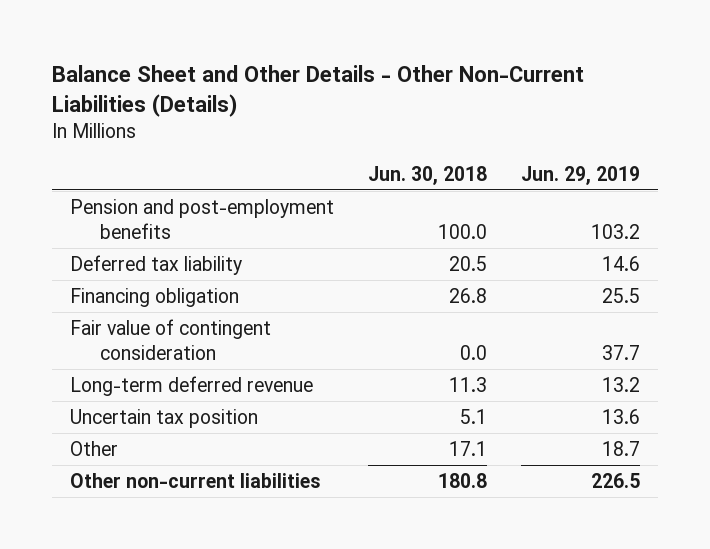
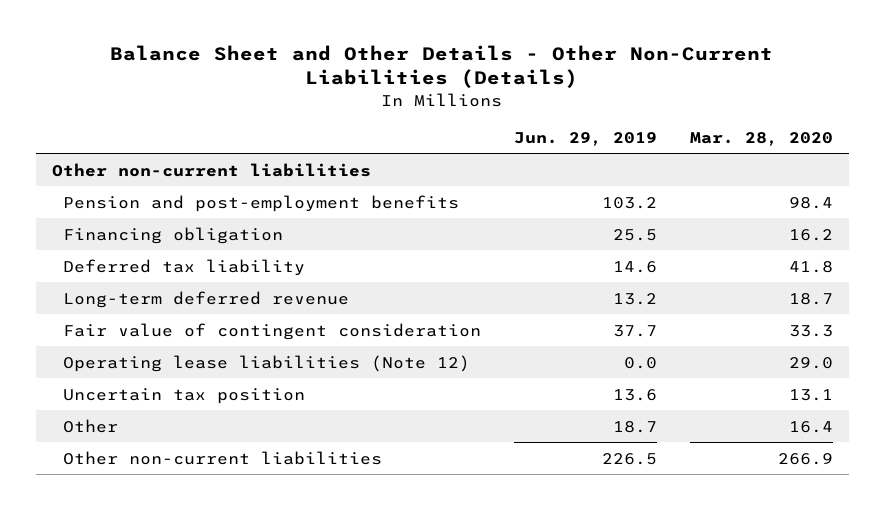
- | Jun. 30, 2018 | Jun. 29, 2019
+ | Jun. 29, 2019 | Mar. 28, 2020
+ Other non-current liabilities
moved down: Deferred tax liability | 14.6 | 41.8
moved down: Fair value of contingent consideration | 37.7 | 33.3
+ Operating lease liabilities (Note 12) | 0.0 | 29.0

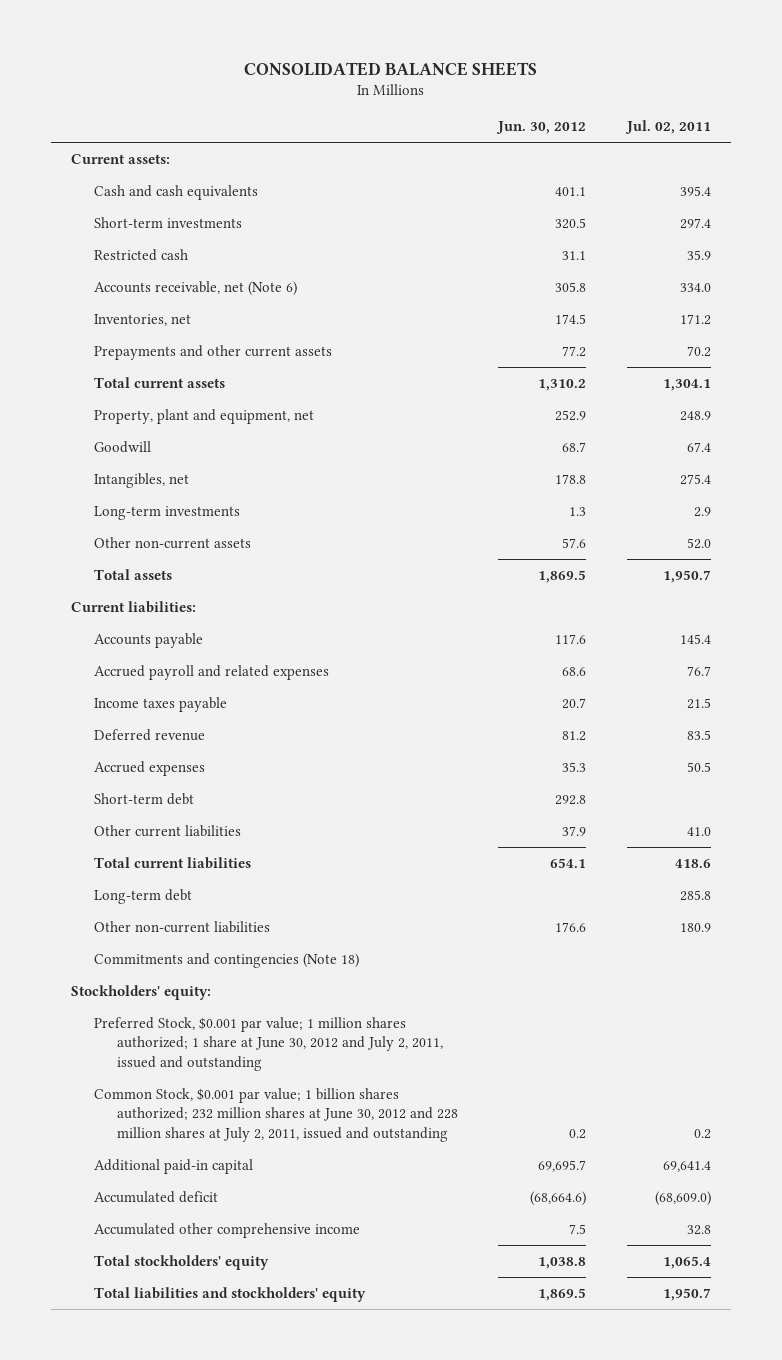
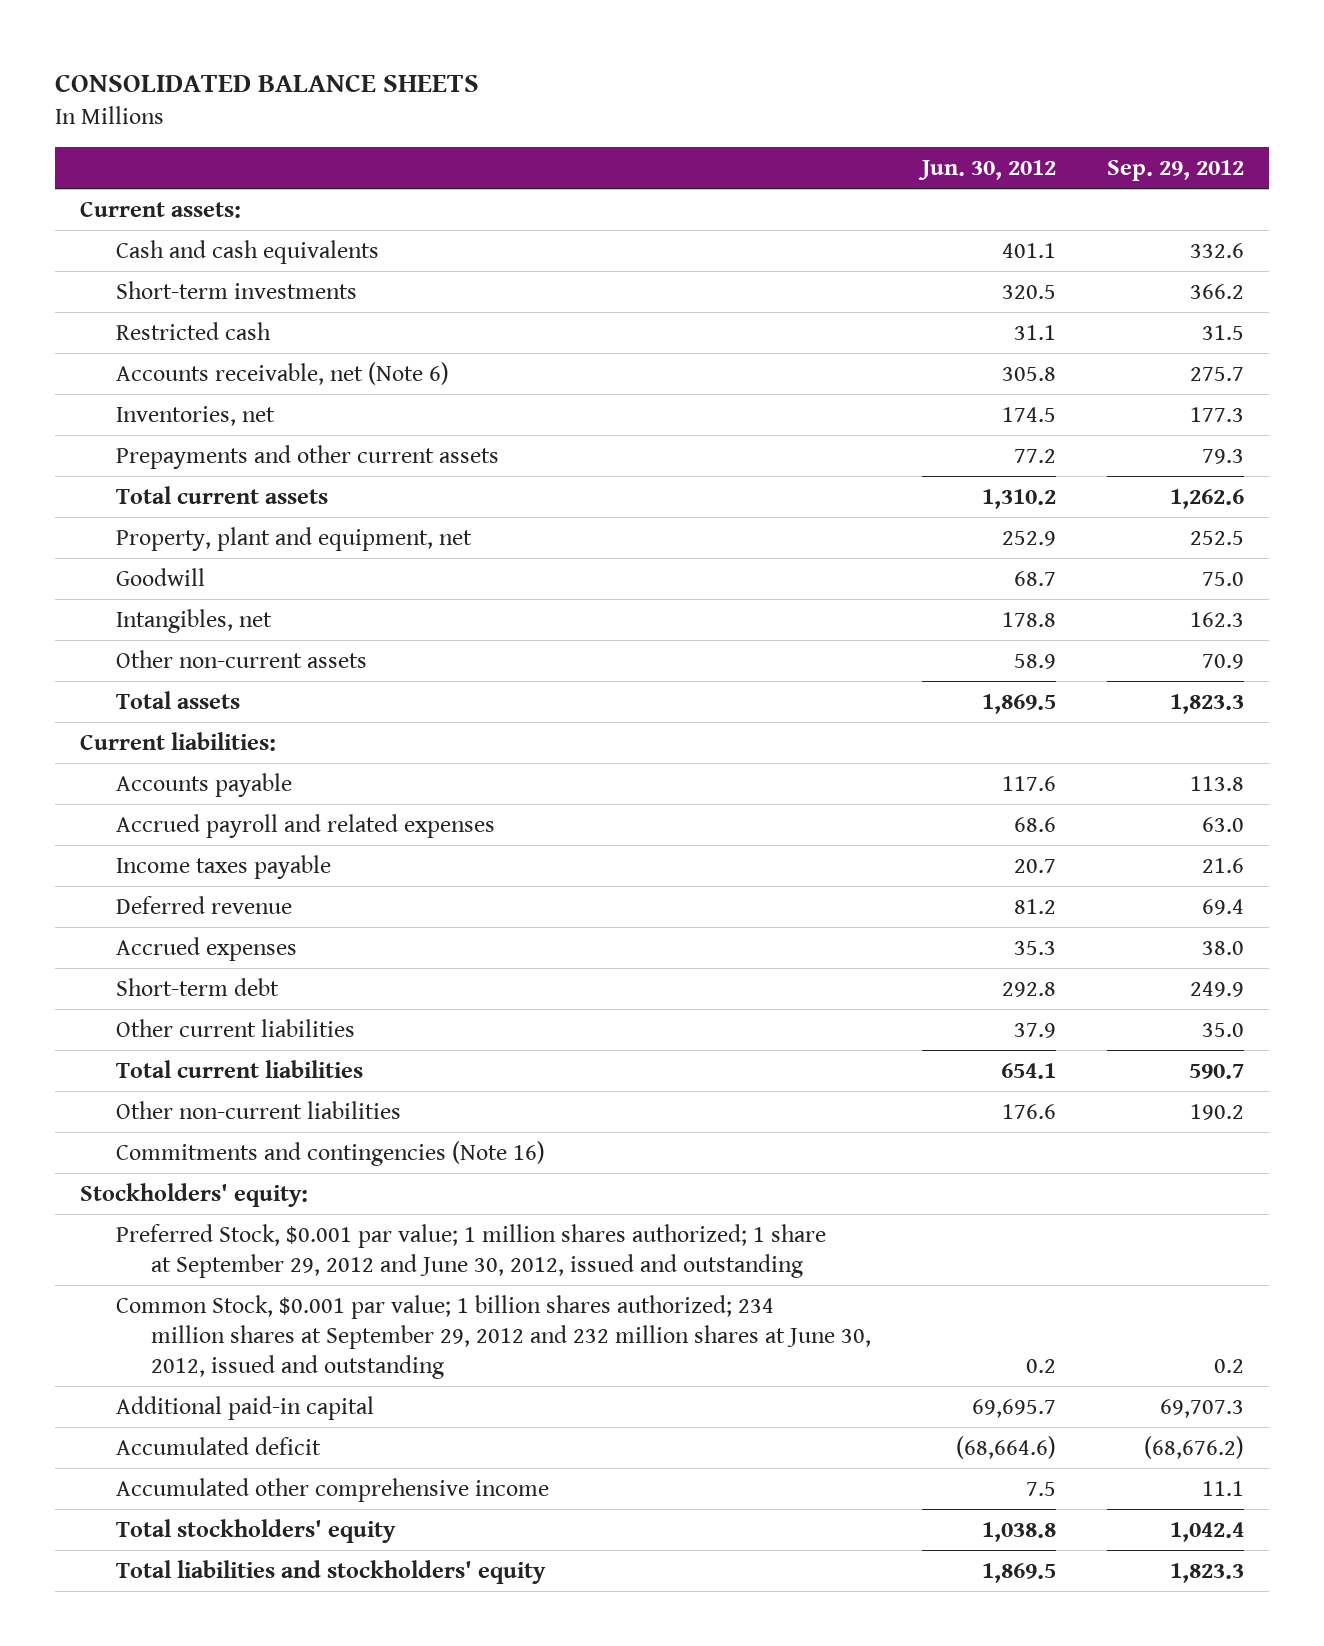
- | Jun. 30, 2012 | Jul. 02, 2011
+ | Jun. 30, 2012 | Sep. 29, 2012
- Long-term investments | 1.3 | 2.9
- Other non-current assets | 57.6 | 52.0
+ Other non-current assets | 58.9 | 70.9
- Long-term debt | | 285.8
- Commitments and contingencies (Note 18)
+ Commitments and contingencies (Note 16)
- Preferred Stock, $0.001 par value; 1 million shares authorized; 1 share at June 30, 2012 and July 2, 2011, issued and outstanding
- Common Stock, $0.001 par value; 1 billion shares authorized; 232 million shares at June 30, 2012 and 228 million shares at July 2, 2011, issued and outstanding | 0.2 | 0.2
+ Preferred Stock, $0.001 par value; 1 million shares authorized; 1 share at September 29, 2012 and June 30, 2012, issued and outstanding
+ Common Stock, $0.001 par value; 1 billion shares authorized; 234 million shares at September 29, 2012 and 232 million shares at June 30, 2012, issued and outstanding | 0.2 | 0.2

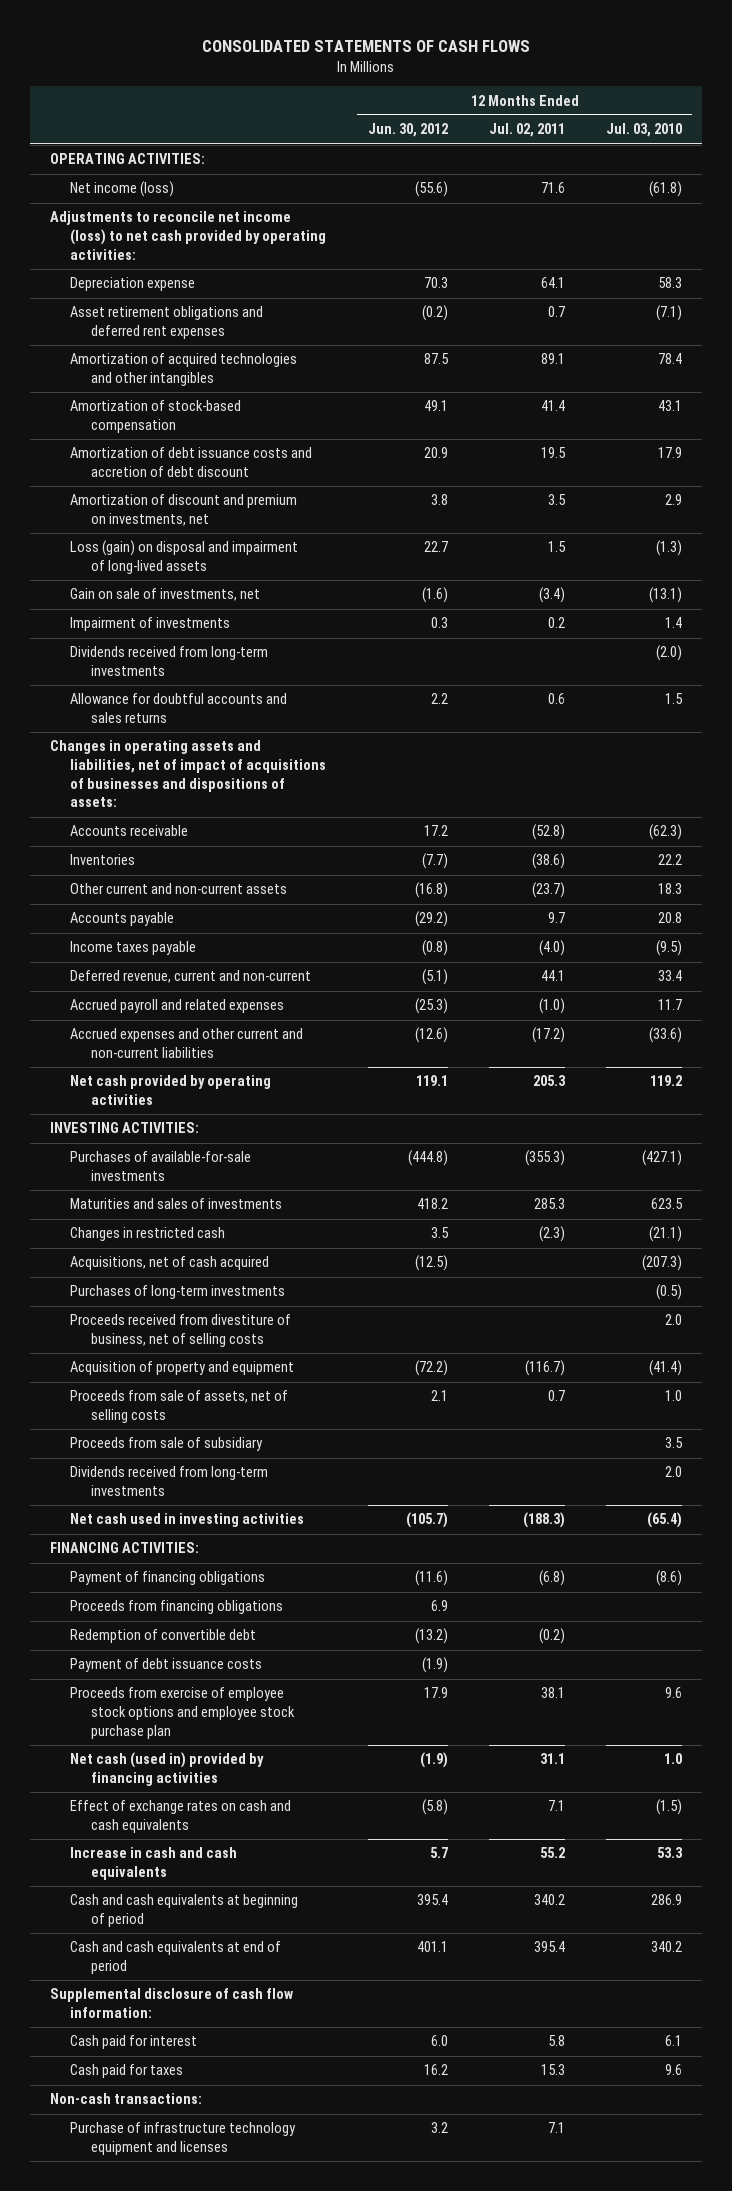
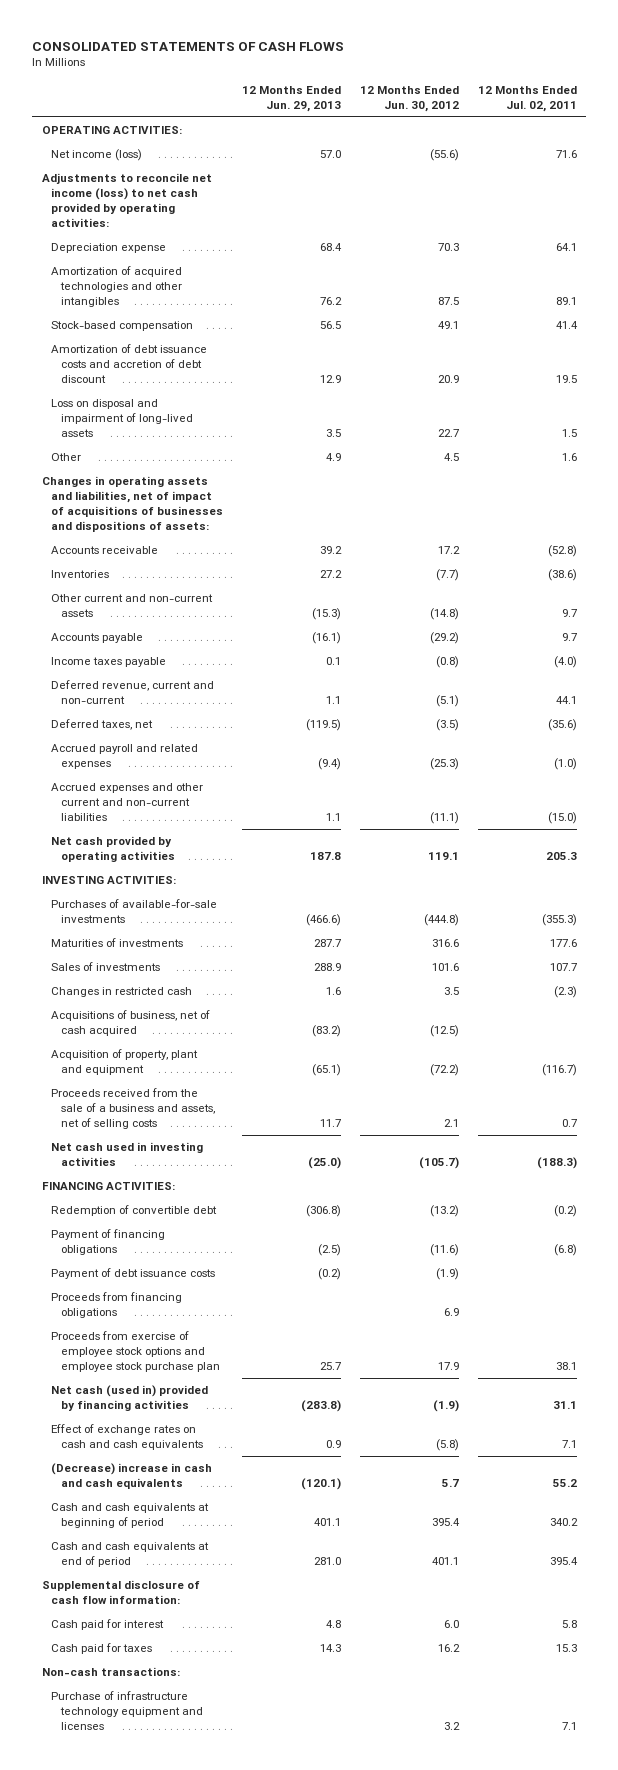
- | 12 Months Ended Jun. 30, 2012 | 12 Months Ended Jul. 02, 2011 | 12 Months Ended Jul. 03, 2010
+ | 12 Months Ended Jun. 29, 2013 | 12 Months Ended Jun. 30, 2012 | 12 Months Ended Jul. 02, 2011
- Asset retirement obligations and deferred rent expenses | (0.2) | 0.7 | (7.1)
- Amortization of stock-based compensation | 49.1 | 41.4 | 43.1
+ Stock-based compensation | 56.5 | 49.1 | 41.4
- Amortization of discount and premium on investments, net | 3.8 | 3.5 | 2.9
- Loss (gain) on disposal and impairment of long-lived assets | 22.7 | 1.5 | (1.3)
- Gain on sale of investments, net | (1.6) | (3.4) | (13.1)
- Impairment of investments | 0.3 | 0.2 | 1.4
- Dividends received from long-term investments | | | (2.0)
- Allowance for doubtful accounts and sales returns | 2.2 | 0.6 | 1.5
+ Loss on disposal and impairment of long-lived assets | 3.5 | 22.7 | 1.5
+ Other | 4.9 | 4.5 | 1.6
- Other current and non-current assets | (16.8) | (23.7) | 18.3
+ Other current and non-current assets | (15.3) | (14.8) | 9.7
+ Deferred taxes, net | (119.5) | (3.5) | (35.6)
- Accrued expenses and other current and non-current liabilities | (12.6) | (17.2) | (33.6)
+ Accrued expenses and other current and non-current liabilities | 1.1 | (11.1) | (15.0)
- Maturities and sales of investments | 418.2 | 285.3 | 623.5
+ Maturities of investments | 287.7 | 316.6 | 177.6
+ Sales of investments | 288.9 | 101.6 | 107.7
- Acquisitions, net of cash acquired | (12.5) | | (207.3)
- Purchases of long-term investments | | | (0.5)
- Proceeds received from divestiture of business, net of selling costs | | | 2.0
- Acquisition of property and equipment | (72.2) | (116.7) | (41.4)
- Proceeds from sale of assets, net of selling costs | 2.1 | 0.7 | 1.0
- Proceeds from sale of subsidiary | | | 3.5
- Dividends received from long-term investments | | | 2.0
+ Acquisitions of business, net of cash acquired | (83.2) | (12.5) |
+ Acquisition of property, plant and equipment | (65.1) | (72.2) | (116.7)
+ Proceeds received from the sale of a business and assets, net of selling costs | 11.7 | 2.1 | 0.7
moved down: Payment of financing obligations | (2.5) | (11.6) | (6.8)
moved down: Proceeds from financing obligations | | 6.9 |
- Increase in cash and cash equivalents | 5.7 | 55.2 | 53.3
+ (Decrease) increase in cash and cash equivalents | (120.1) | 5.7 | 55.2

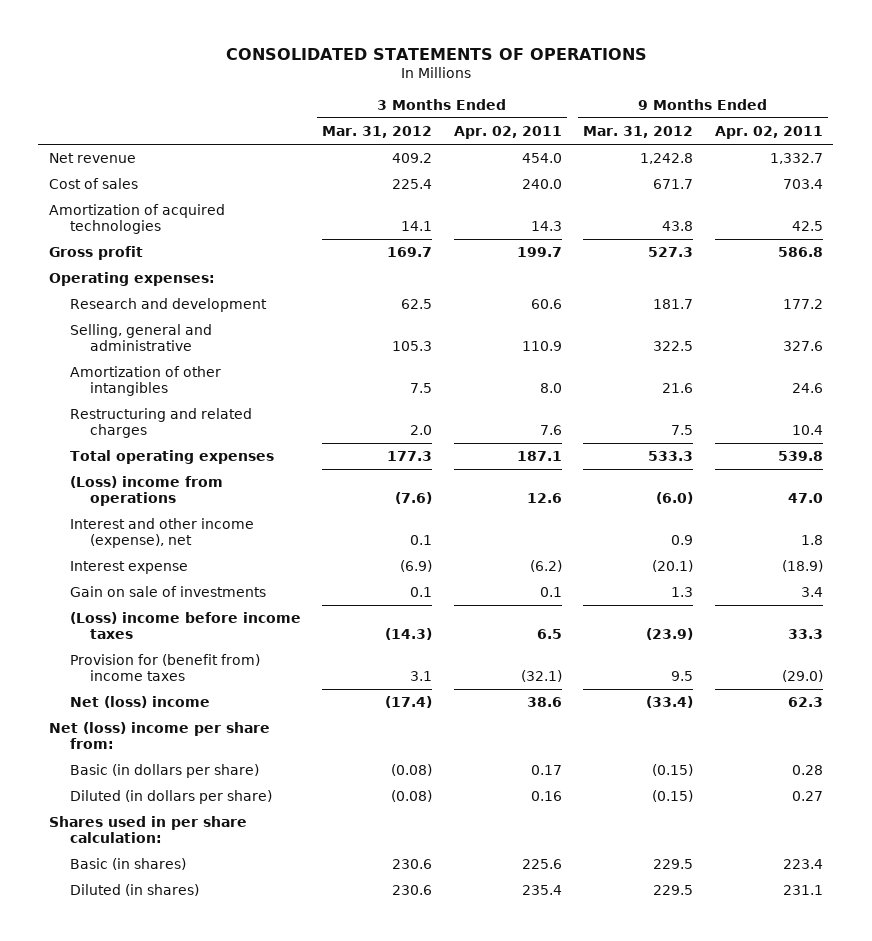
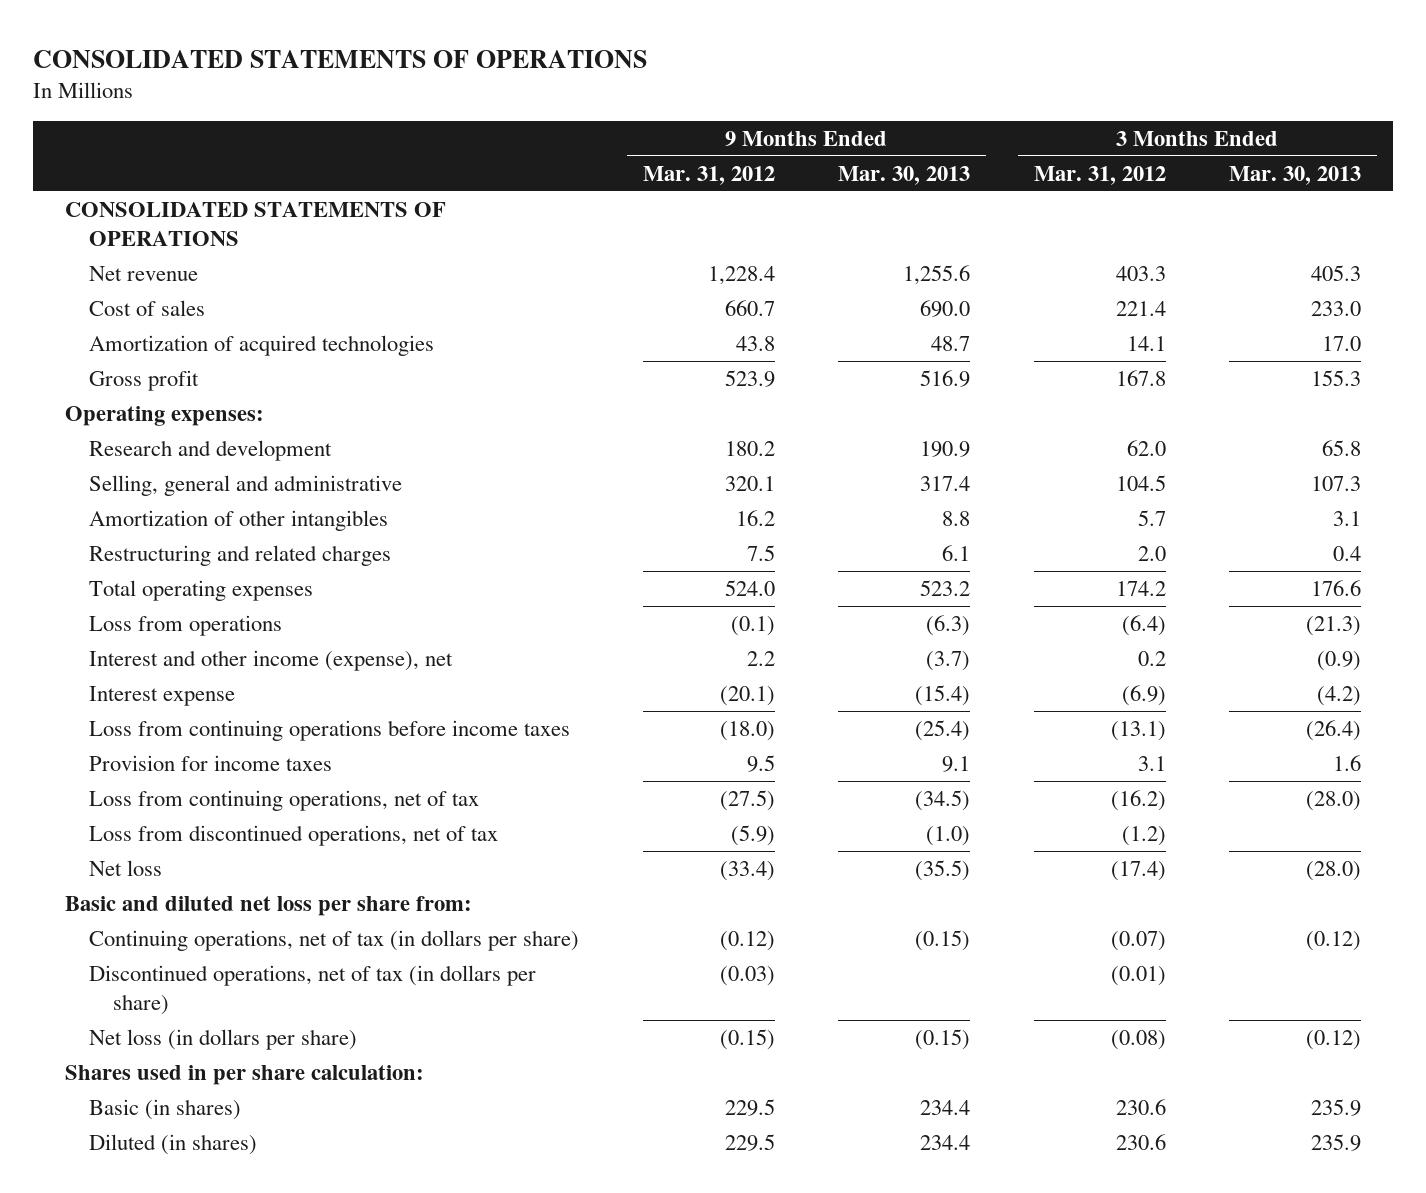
- | 3 Months Ended Mar. 31, 2012 | 3 Months Ended Apr. 02, 2011 | 9 Months Ended Mar. 31, 2012 | 9 Months Ended Apr. 02, 2011
+ | 9 Months Ended Mar. 31, 2012 | 9 Months Ended Mar. 30, 2013 | 3 Months Ended Mar. 31, 2012 | 3 Months Ended Mar. 30, 2013
- Net revenue | 409.2 | 454.0 | 1,242.8 | 1,332.7
- Cost of sales | 225.4 | 240.0 | 671.7 | 703.4
+ CONSOLIDATED STATEMENTS OF OPERATIONS
+ Net revenue | 1,228.4 | 1,255.6 | 403.3 | 405.3
+ Cost of sales | 660.7 | 690.0 | 221.4 | 233.0
- Gross profit | 169.7 | 199.7 | 527.3 | 586.8
+ Gross profit | 523.9 | 516.9 | 167.8 | 155.3
- Research and development | 62.5 | 60.6 | 181.7 | 177.2
- Selling, general and administrative | 105.3 | 110.9 | 322.5 | 327.6
- Amortization of other intangibles | 7.5 | 8.0 | 21.6 | 24.6
+ Research and development | 180.2 | 190.9 | 62.0 | 65.8
+ Selling, general and administrative | 320.1 | 317.4 | 104.5 | 107.3
+ Amortization of other intangibles | 16.2 | 8.8 | 5.7 | 3.1
- Total operating expenses | 177.3 | 187.1 | 533.3 | 539.8
- (Loss) income from operations | (7.6) | 12.6 | (6.0) | 47.0
- Interest and other income (expense), net | 0.1 | | 0.9 | 1.8
+ Total operating expenses | 524.0 | 523.2 | 174.2 | 176.6
+ Loss from operations | (0.1) | (6.3) | (6.4) | (21.3)
+ Interest and other income (expense), net | 2.2 | (3.7) | 0.2 | (0.9)
- Gain on sale of investments | 0.1 | 0.1 | 1.3 | 3.4
- (Loss) income before income taxes | (14.3) | 6.5 | (23.9) | 33.3
- Provision for (benefit from) income taxes | 3.1 | (32.1) | 9.5 | (29.0)
- Net (loss) income | (17.4) | 38.6 | (33.4) | 62.3
- Net (loss) income per share from:
- Basic (in dollars per share) | (0.08) | 0.17 | (0.15) | 0.28
- Diluted (in dollars per share) | (0.08) | 0.16 | (0.15) | 0.27
+ Loss from continuing operations before income taxes | (18.0) | (25.4) | (13.1) | (26.4)
+ Provision for income taxes | 9.5 | 9.1 | 3.1 | 1.6
+ Loss from continuing operations, net of tax | (27.5) | (34.5) | (16.2) | (28.0)
+ Loss from discontinued operations, net of tax | (5.9) | (1.0) | (1.2) |
+ Net loss | (33.4) | (35.5) | (17.4) | (28.0)
+ Basic and diluted net loss per share from:
+ Continuing operations, net of tax (in dollars per share) | (0.12) | (0.15) | (0.07) | (0.12)
+ Discontinued operations, net of tax (in dollars per share) | (0.03) | | (0.01) |
+ Net loss (in dollars per share) | (0.15) | (0.15) | (0.08) | (0.12)

